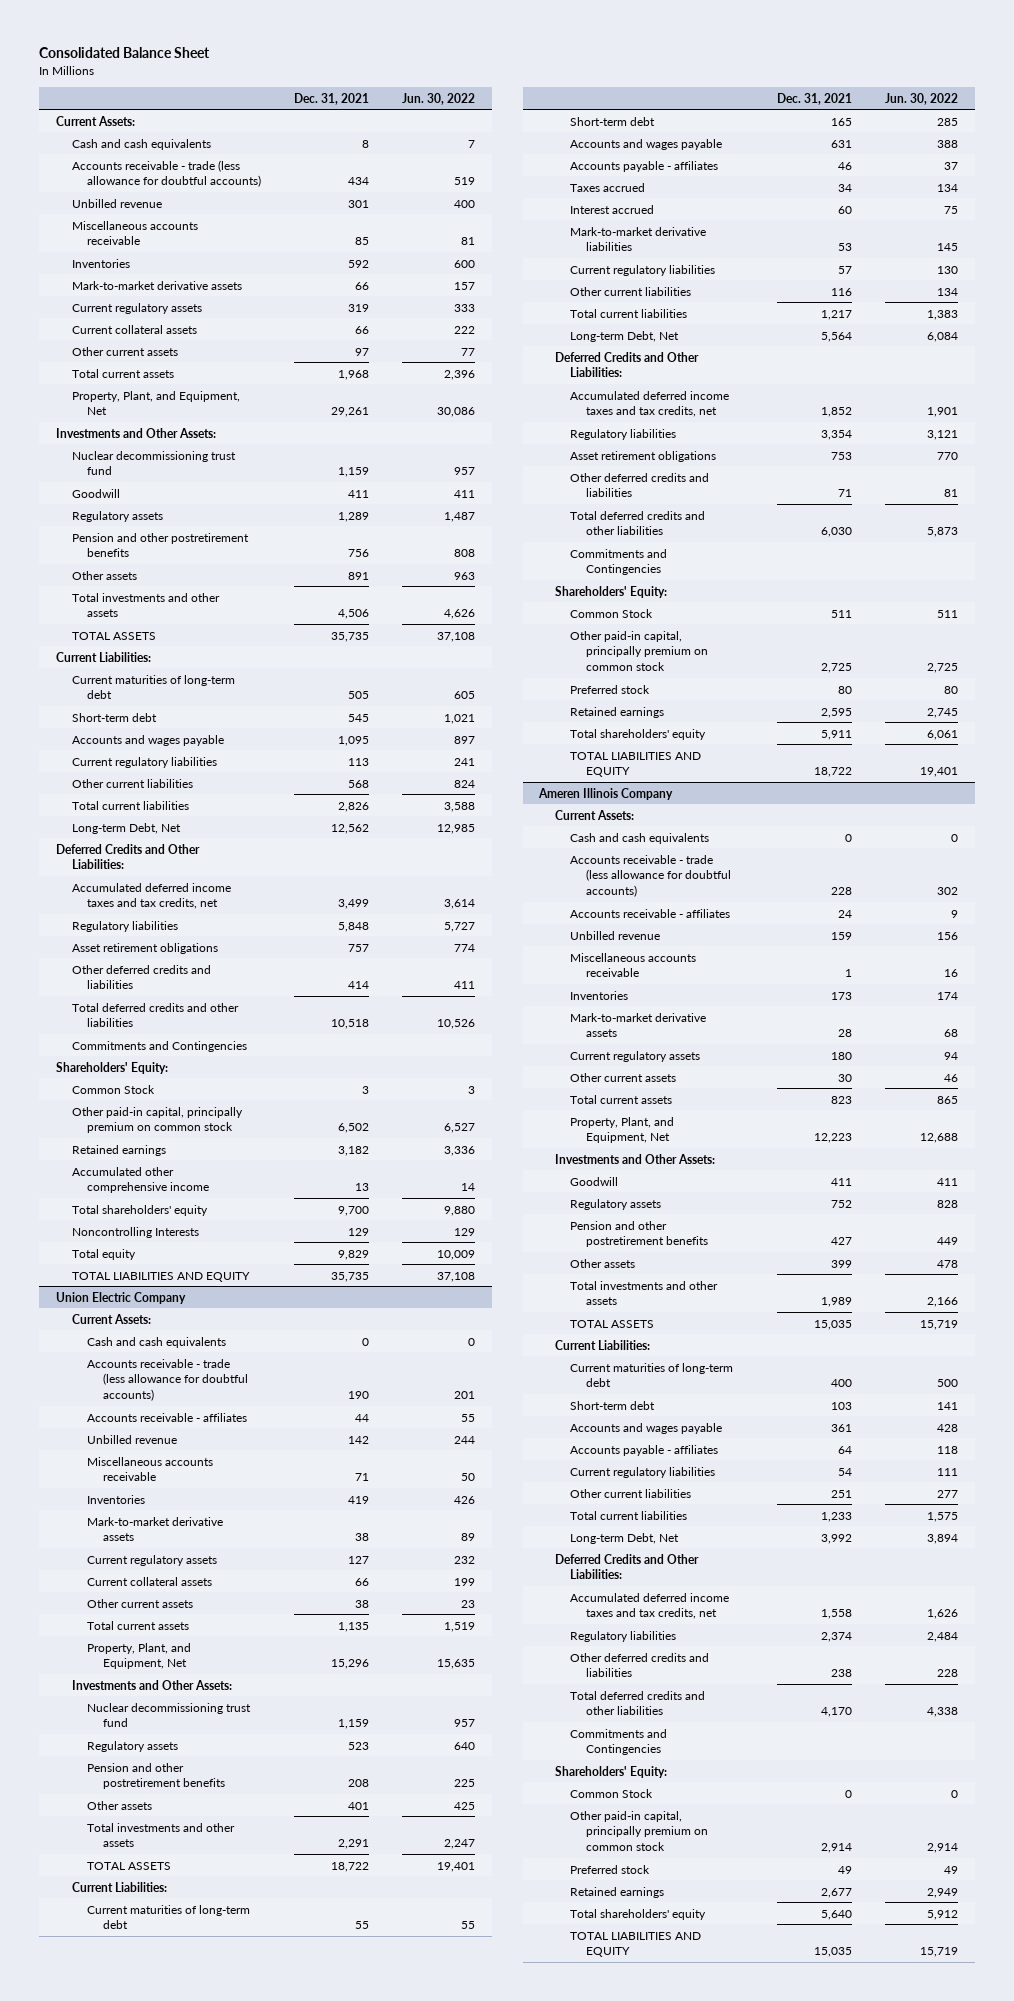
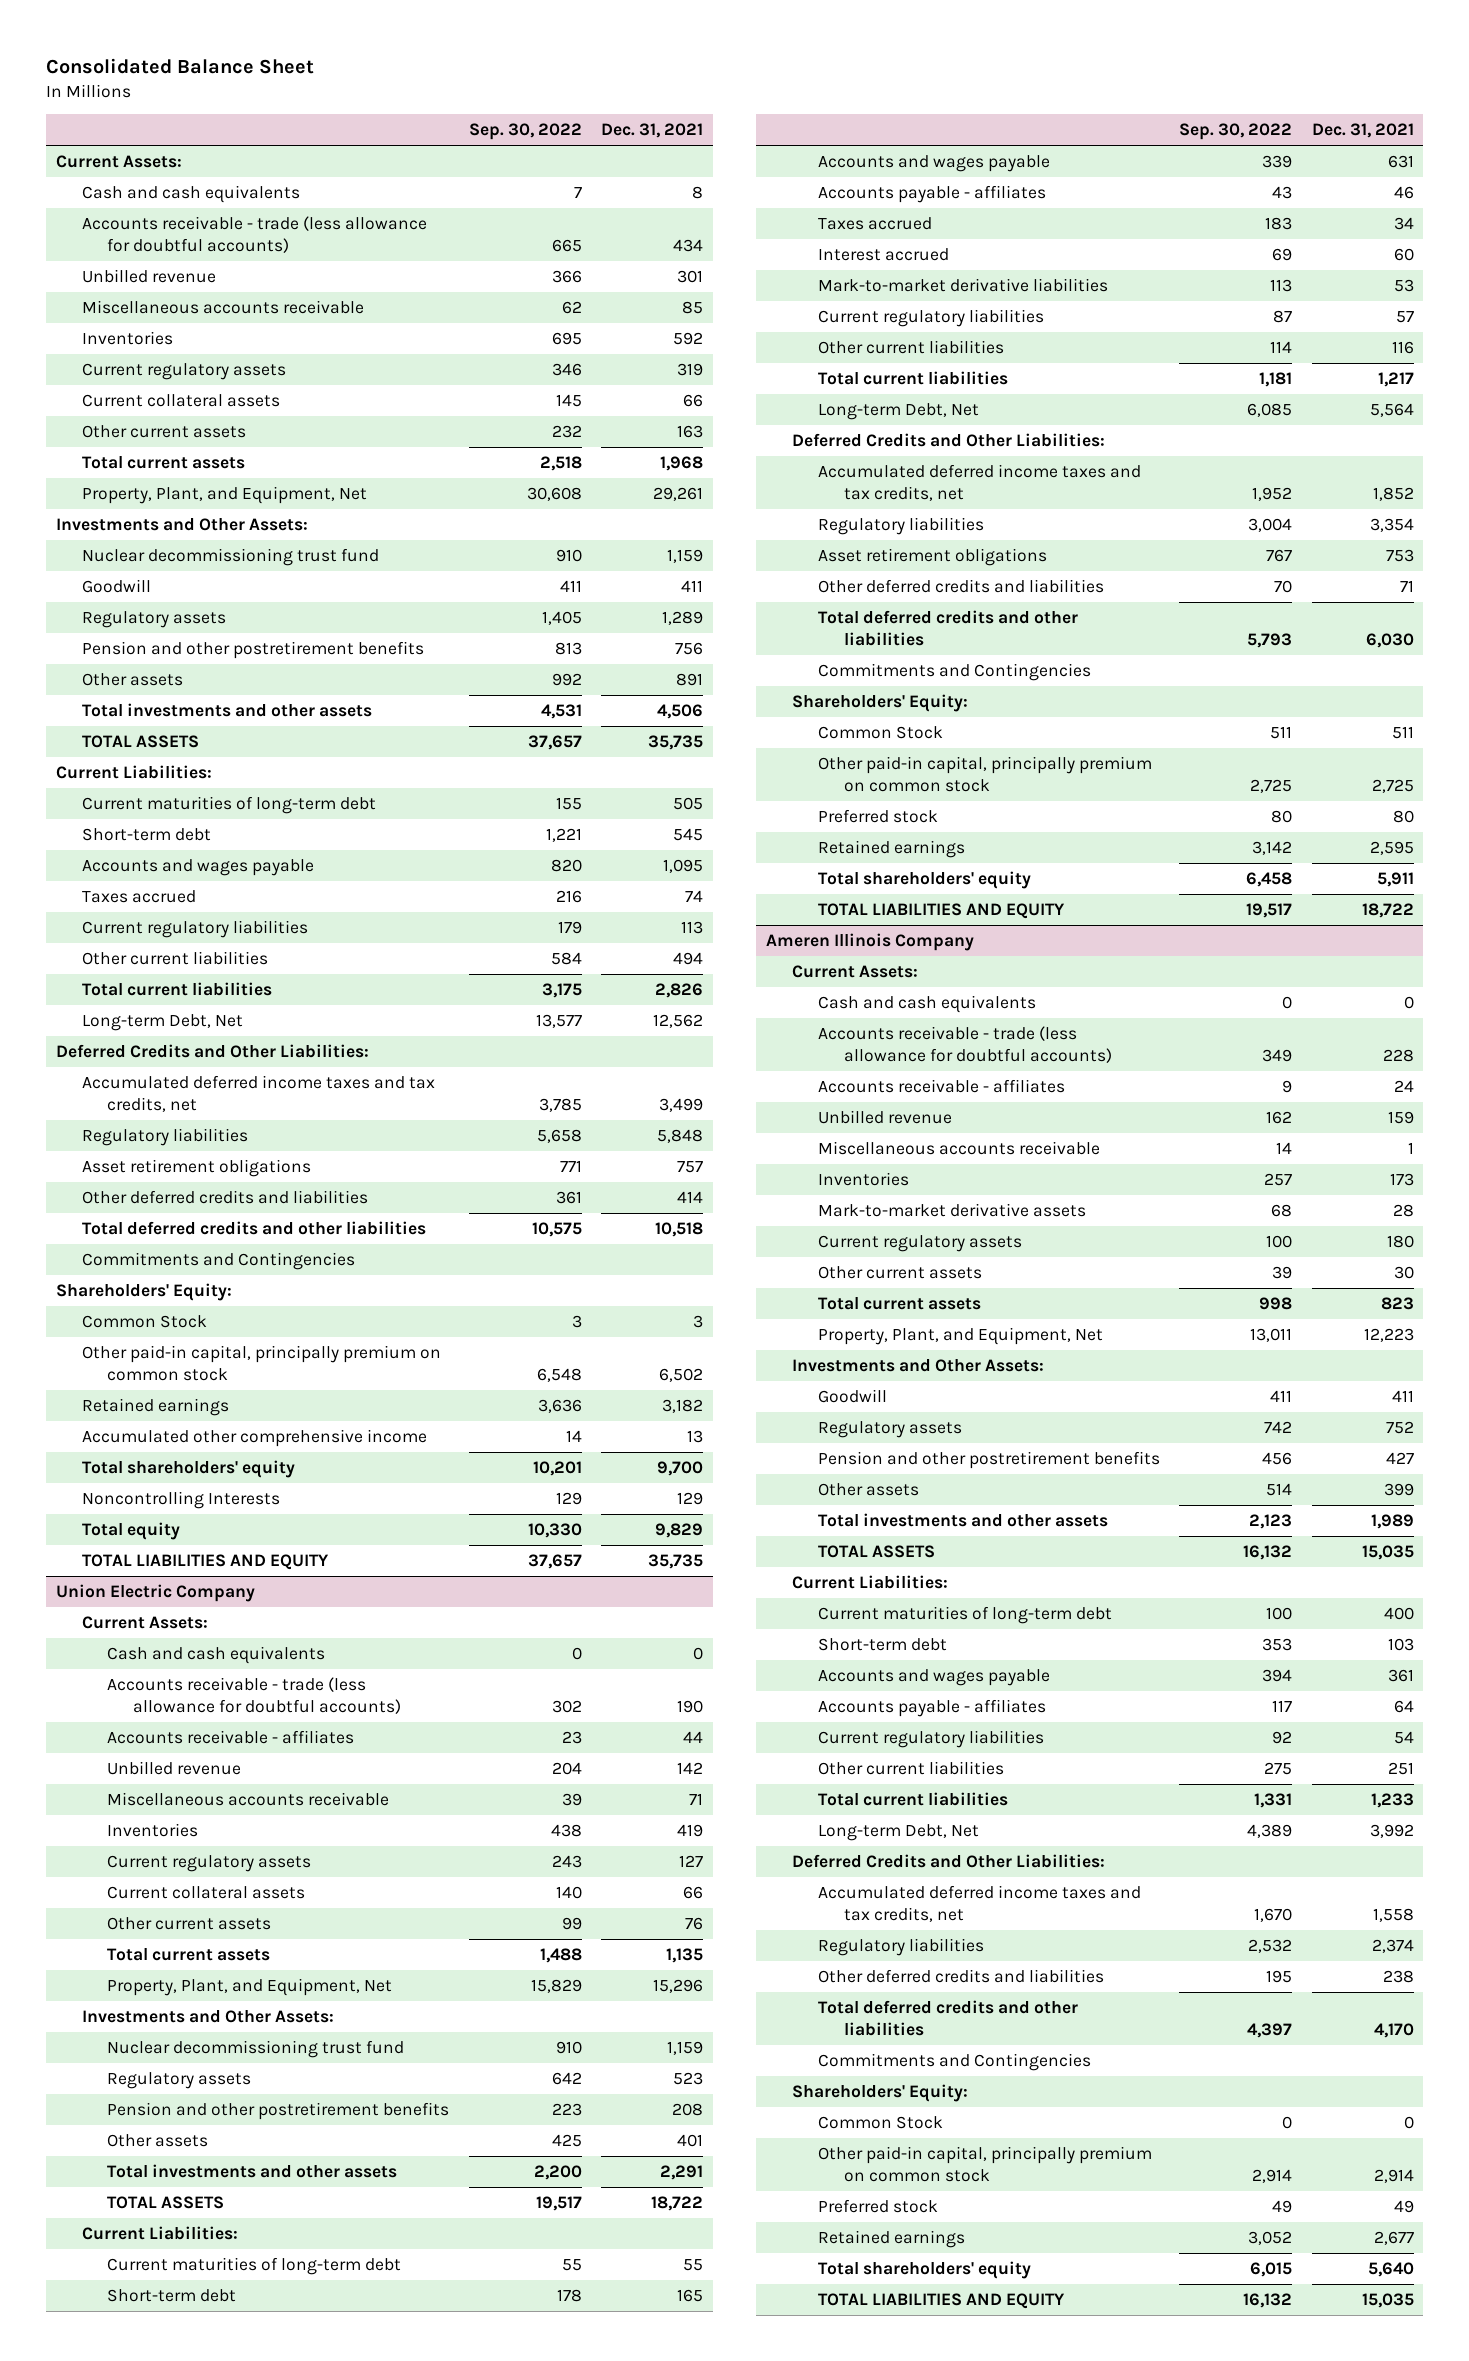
- | Dec. 31, 2021 | Jun. 30, 2022
+ | Sep. 30, 2022 | Dec. 31, 2021
- Mark-to-market derivative assets | 66 | 157
- Other current assets | 97 | 77
+ Other current assets | 232 | 163
+ Taxes accrued | 216 | 74
- Other current liabilities | 568 | 824
+ Other current liabilities | 584 | 494
@ Union Electric Company
- Mark-to-market derivative assets | 38 | 89
- Other current assets | 38 | 23
+ Other current assets | 99 | 76

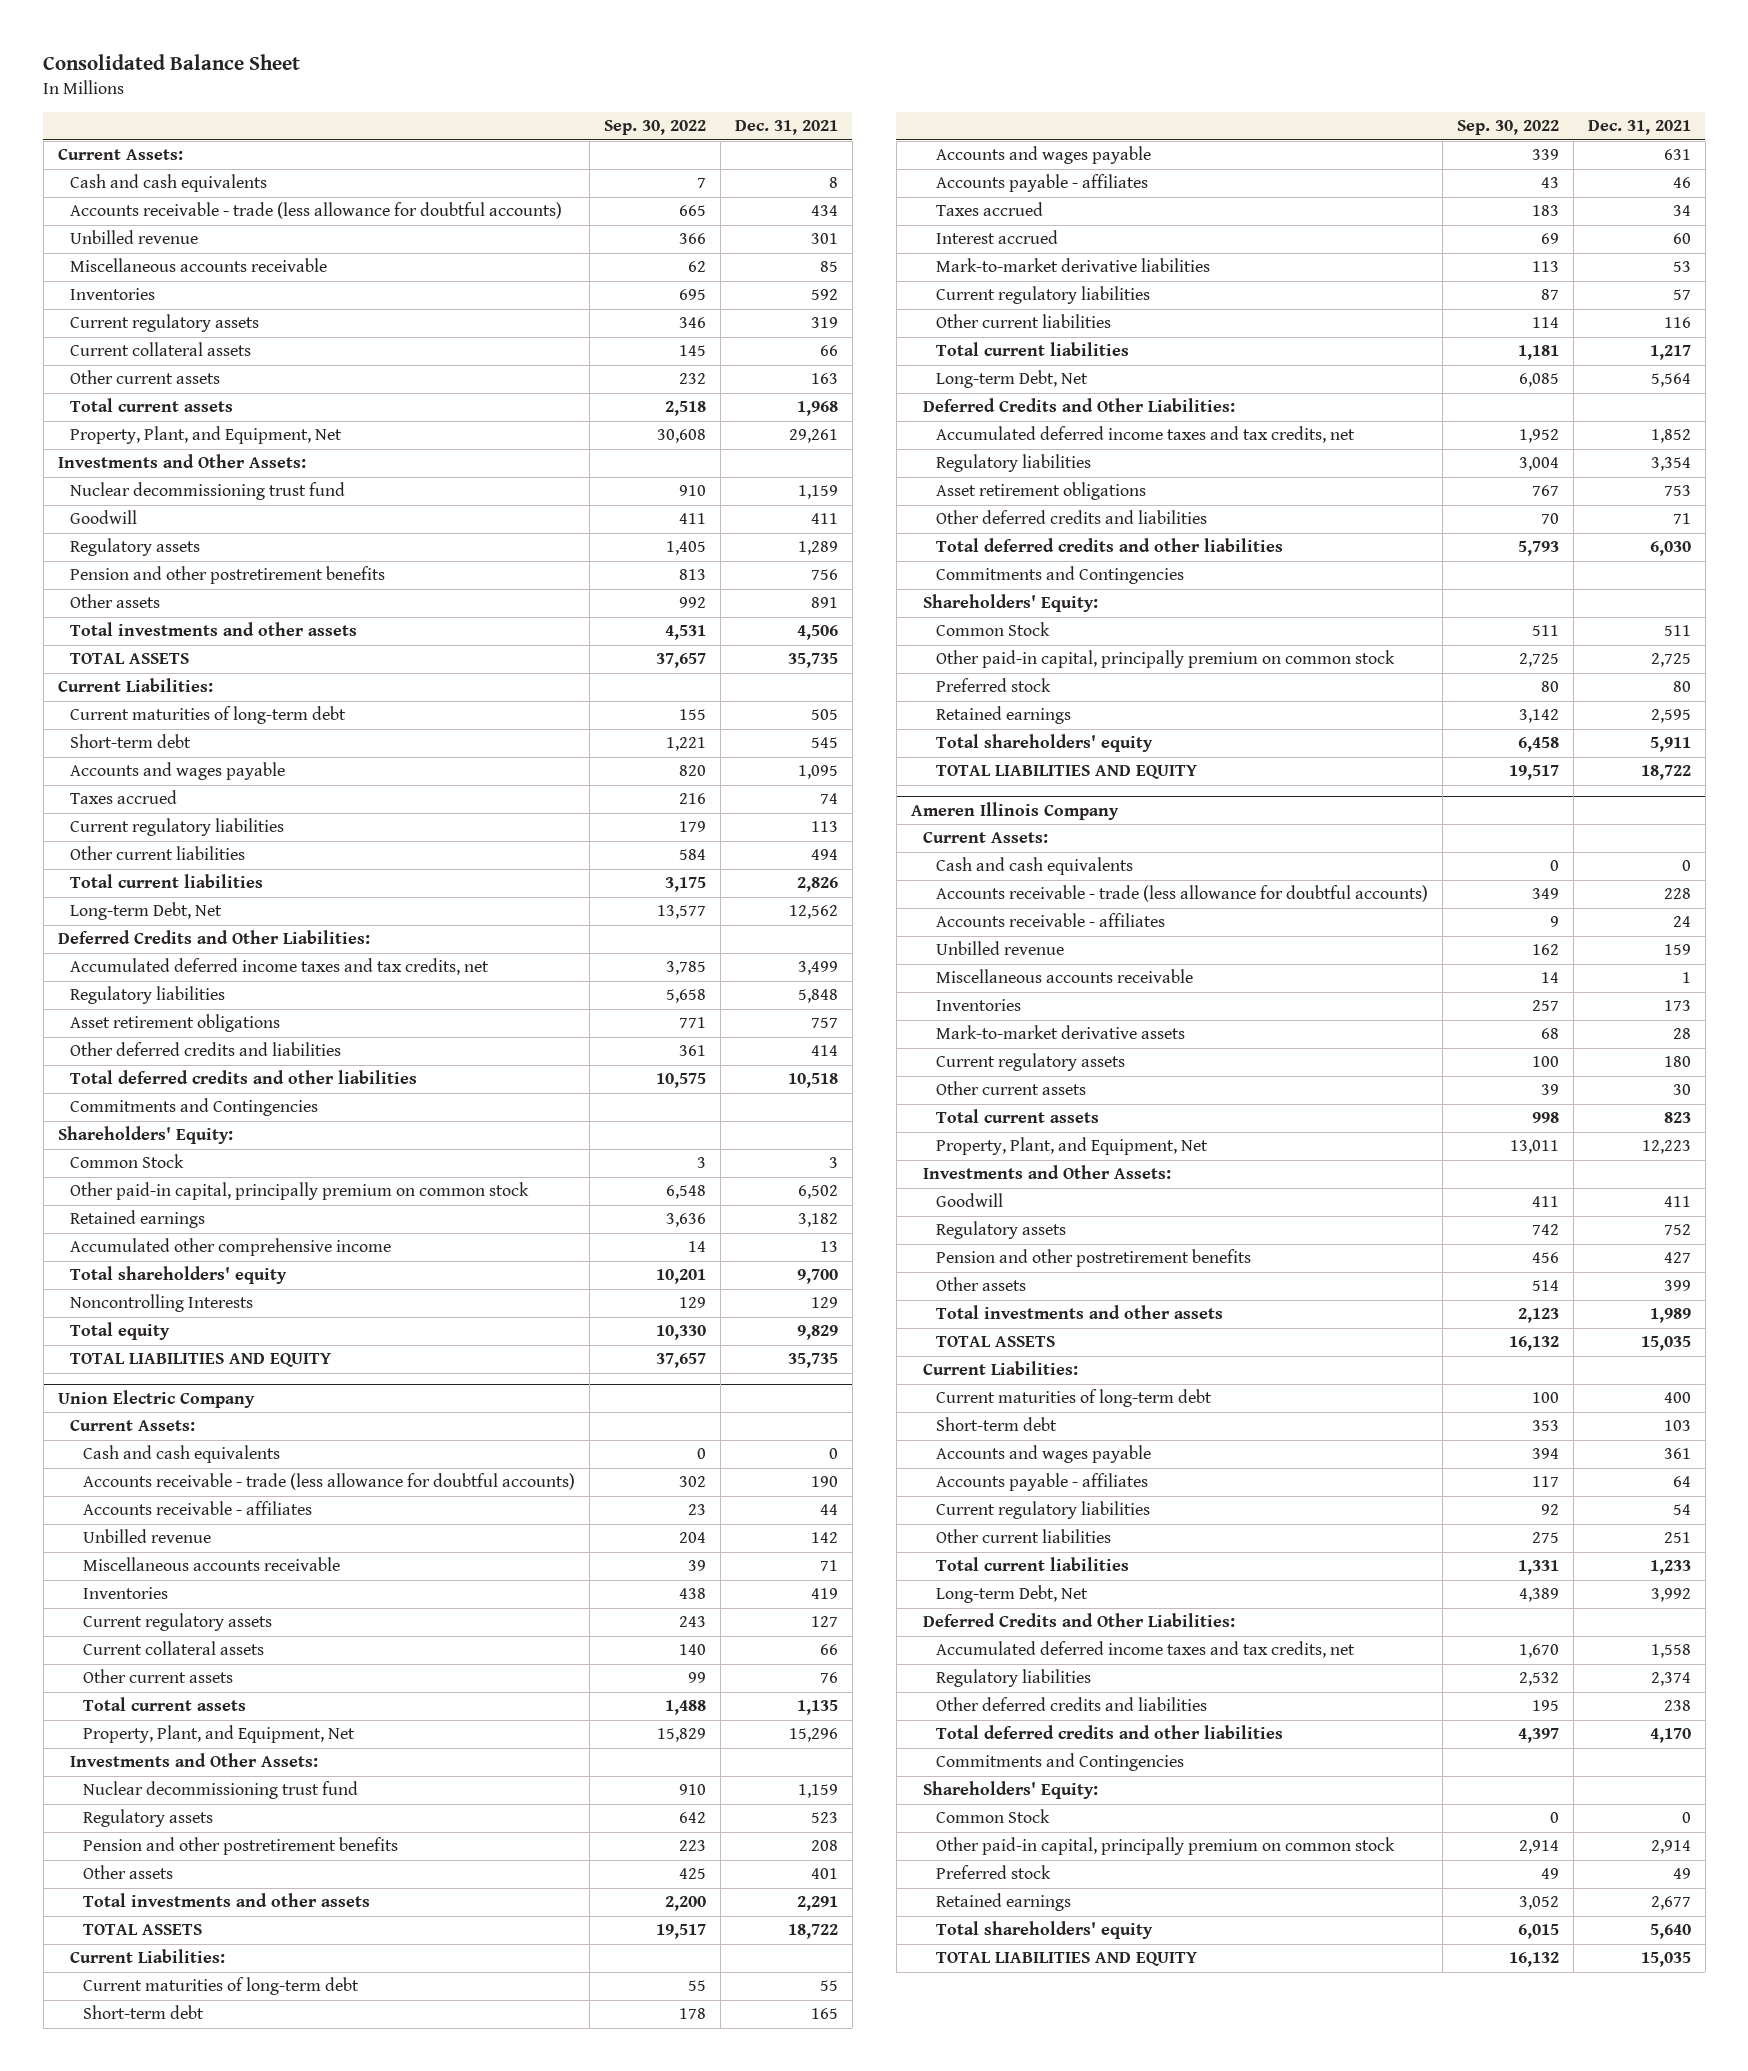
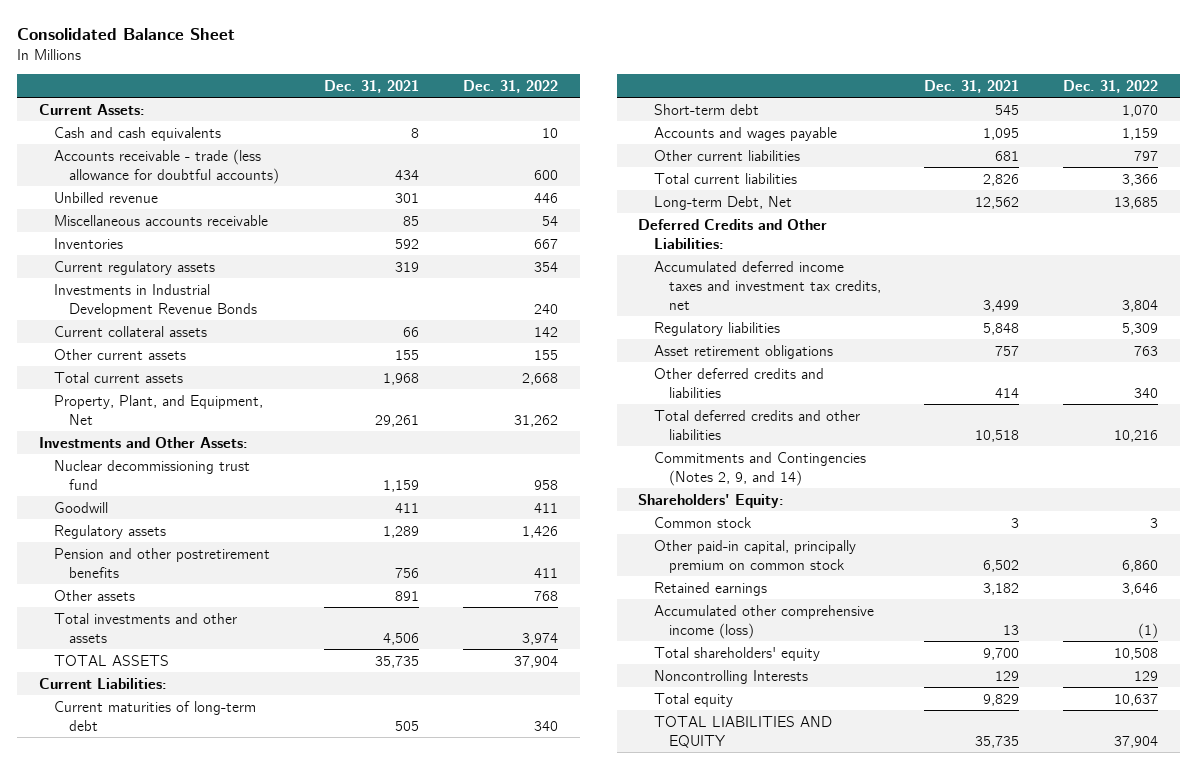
- | Sep. 30, 2022 | Dec. 31, 2021
+ | Dec. 31, 2021 | Dec. 31, 2022
+ Investments in Industrial Development Revenue Bonds | | 240
- Other current assets | 232 | 163
+ Other current assets | 155 | 155
- Taxes accrued | 216 | 74
- Current regulatory liabilities | 179 | 113
- Other current liabilities | 584 | 494
+ Other current liabilities | 681 | 797
- Accumulated deferred income taxes and tax credits, net | 3,785 | 3,499
+ Accumulated deferred income taxes and investment tax credits, net | 3,499 | 3,804
- Commitments and Contingencies
+ Commitments and Contingencies (Notes 2, 9, and 14)
- Common Stock | 3 | 3
+ Common stock | 3 | 3
- Accumulated other comprehensive income | 14 | 13
+ Accumulated other comprehensive income (loss) | 13 | (1)
- Union Electric Company
- Current Assets:
- Cash and cash equivalents | 0 | 0
- Accounts receivable - trade (less allowance for doubtful accounts) | 302 | 190
- Accounts receivable - affiliates | 23 | 44
- Unbilled revenue | 204 | 142
- Miscellaneous accounts receivable | 39 | 71
- Inventories | 438 | 419
- Current regulatory assets | 243 | 127
- Current collateral assets | 140 | 66
- Other current assets | 99 | 76
- Total current assets | 1,488 | 1,135
- Property, Plant, and Equipment, Net | 15,829 | 15,296
- Investments and Other Assets:
- Nuclear decommissioning trust fund | 910 | 1,159
- Regulatory assets | 642 | 523
- Pension and other postretirement benefits | 223 | 208
- Other assets | 425 | 401
- Total investments and other assets | 2,200 | 2,291
- TOTAL ASSETS | 19,517 | 18,722
- Current Liabilities:
- Current maturities of long-term debt | 55 | 55
- Short-term debt | 178 | 165
- Accounts and wages payable | 339 | 631
- Accounts payable - affiliates | 43 | 46
- Taxes accrued | 183 | 34
- Interest accrued | 69 | 60
- Mark-to-market derivative liabilities | 113 | 53
- Current regulatory liabilities | 87 | 57
- Other current liabilities | 114 | 116
- Total current liabilities | 1,181 | 1,217
- Long-term Debt, Net | 6,085 | 5,564
- Deferred Credits and Other Liabilities:
- Accumulated deferred income taxes and tax credits, net | 1,952 | 1,852
- Regulatory liabilities | 3,004 | 3,354
- Asset retirement obligations | 767 | 753
- Other deferred credits and liabilities | 70 | 71
- Total deferred credits and other liabilities | 5,793 | 6,030
- Commitments and Contingencies
- Shareholders' Equity:
- Common Stock | 511 | 511
- Other paid-in capital, principally premium on common stock | 2,725 | 2,725
- Preferred stock | 80 | 80
- Retained earnings | 3,142 | 2,595
- Total shareholders' equity | 6,458 | 5,911
- TOTAL LIABILITIES AND EQUITY | 19,517 | 18,722
- Ameren Illinois Company
- Current Assets:
- Cash and cash equivalents | 0 | 0
- Accounts receivable - trade (less allowance for doubtful accounts) | 349 | 228
- Accounts receivable - affiliates | 9 | 24
- Unbilled revenue | 162 | 159
- Miscellaneous accounts receivable | 14 | 1
- Inventories | 257 | 173
- Mark-to-market derivative assets | 68 | 28
- Current regulatory assets | 100 | 180
- Other current assets | 39 | 30
- Total current assets | 998 | 823
- Property, Plant, and Equipment, Net | 13,011 | 12,223
- Investments and Other Assets:
- Goodwill | 411 | 411
- Regulatory assets | 742 | 752
- Pension and other postretirement benefits | 456 | 427
- Other assets | 514 | 399
- Total investments and other assets | 2,123 | 1,989
- TOTAL ASSETS | 16,132 | 15,035
- Current Liabilities:
- Current maturities of long-term debt | 100 | 400
- Short-term debt | 353 | 103
- Accounts and wages payable | 394 | 361
- Accounts payable - affiliates | 117 | 64
- Current regulatory liabilities | 92 | 54
- Other current liabilities | 275 | 251
- Total current liabilities | 1,331 | 1,233
- Long-term Debt, Net | 4,389 | 3,992
- Deferred Credits and Other Liabilities:
- Accumulated deferred income taxes and tax credits, net | 1,670 | 1,558
- Regulatory liabilities | 2,532 | 2,374
- Other deferred credits and liabilities | 195 | 238
- Total deferred credits and other liabilities | 4,397 | 4,170
- Commitments and Contingencies
- Shareholders' Equity:
- Common Stock | 0 | 0
- Other paid-in capital, principally premium on common stock | 2,914 | 2,914
- Preferred stock | 49 | 49
- Retained earnings | 3,052 | 2,677
- Total shareholders' equity | 6,015 | 5,640
- TOTAL LIABILITIES AND EQUITY | 16,132 | 15,035

